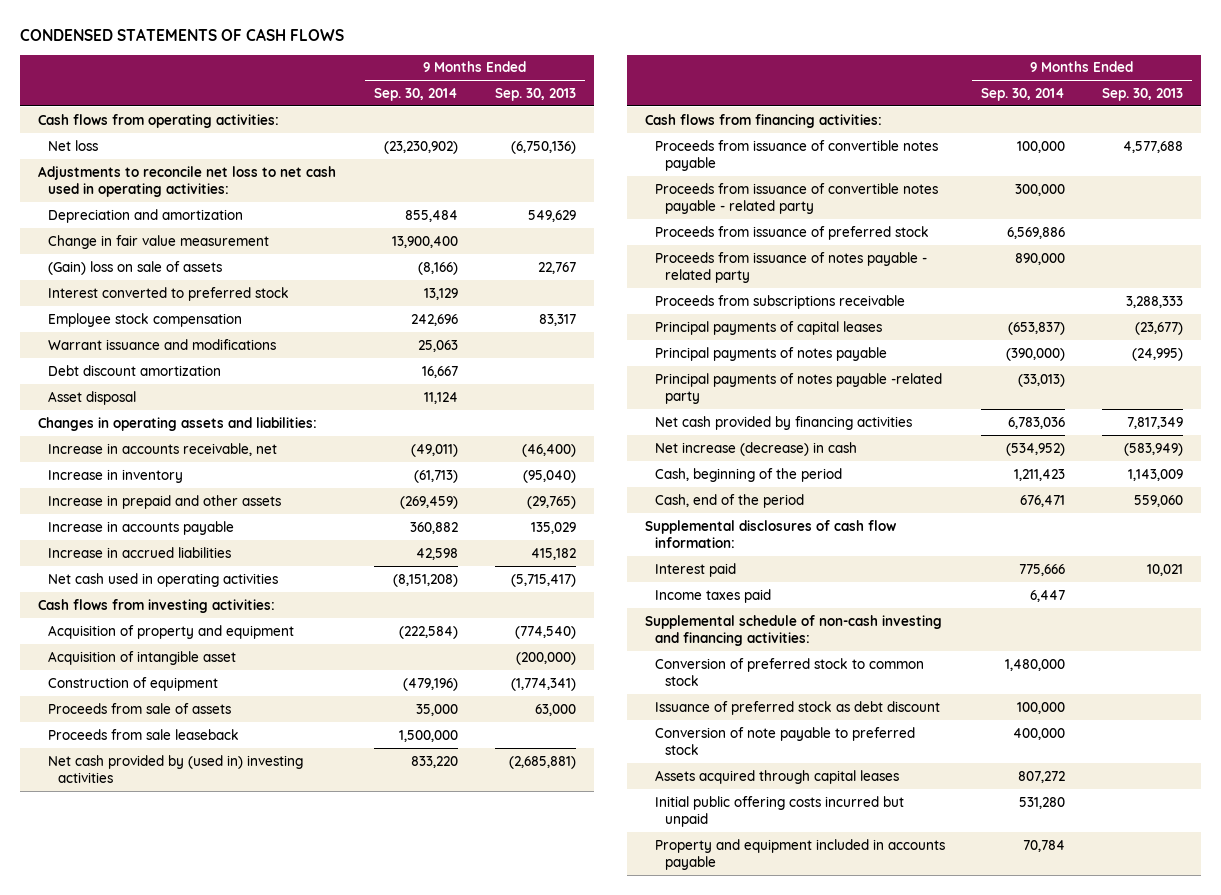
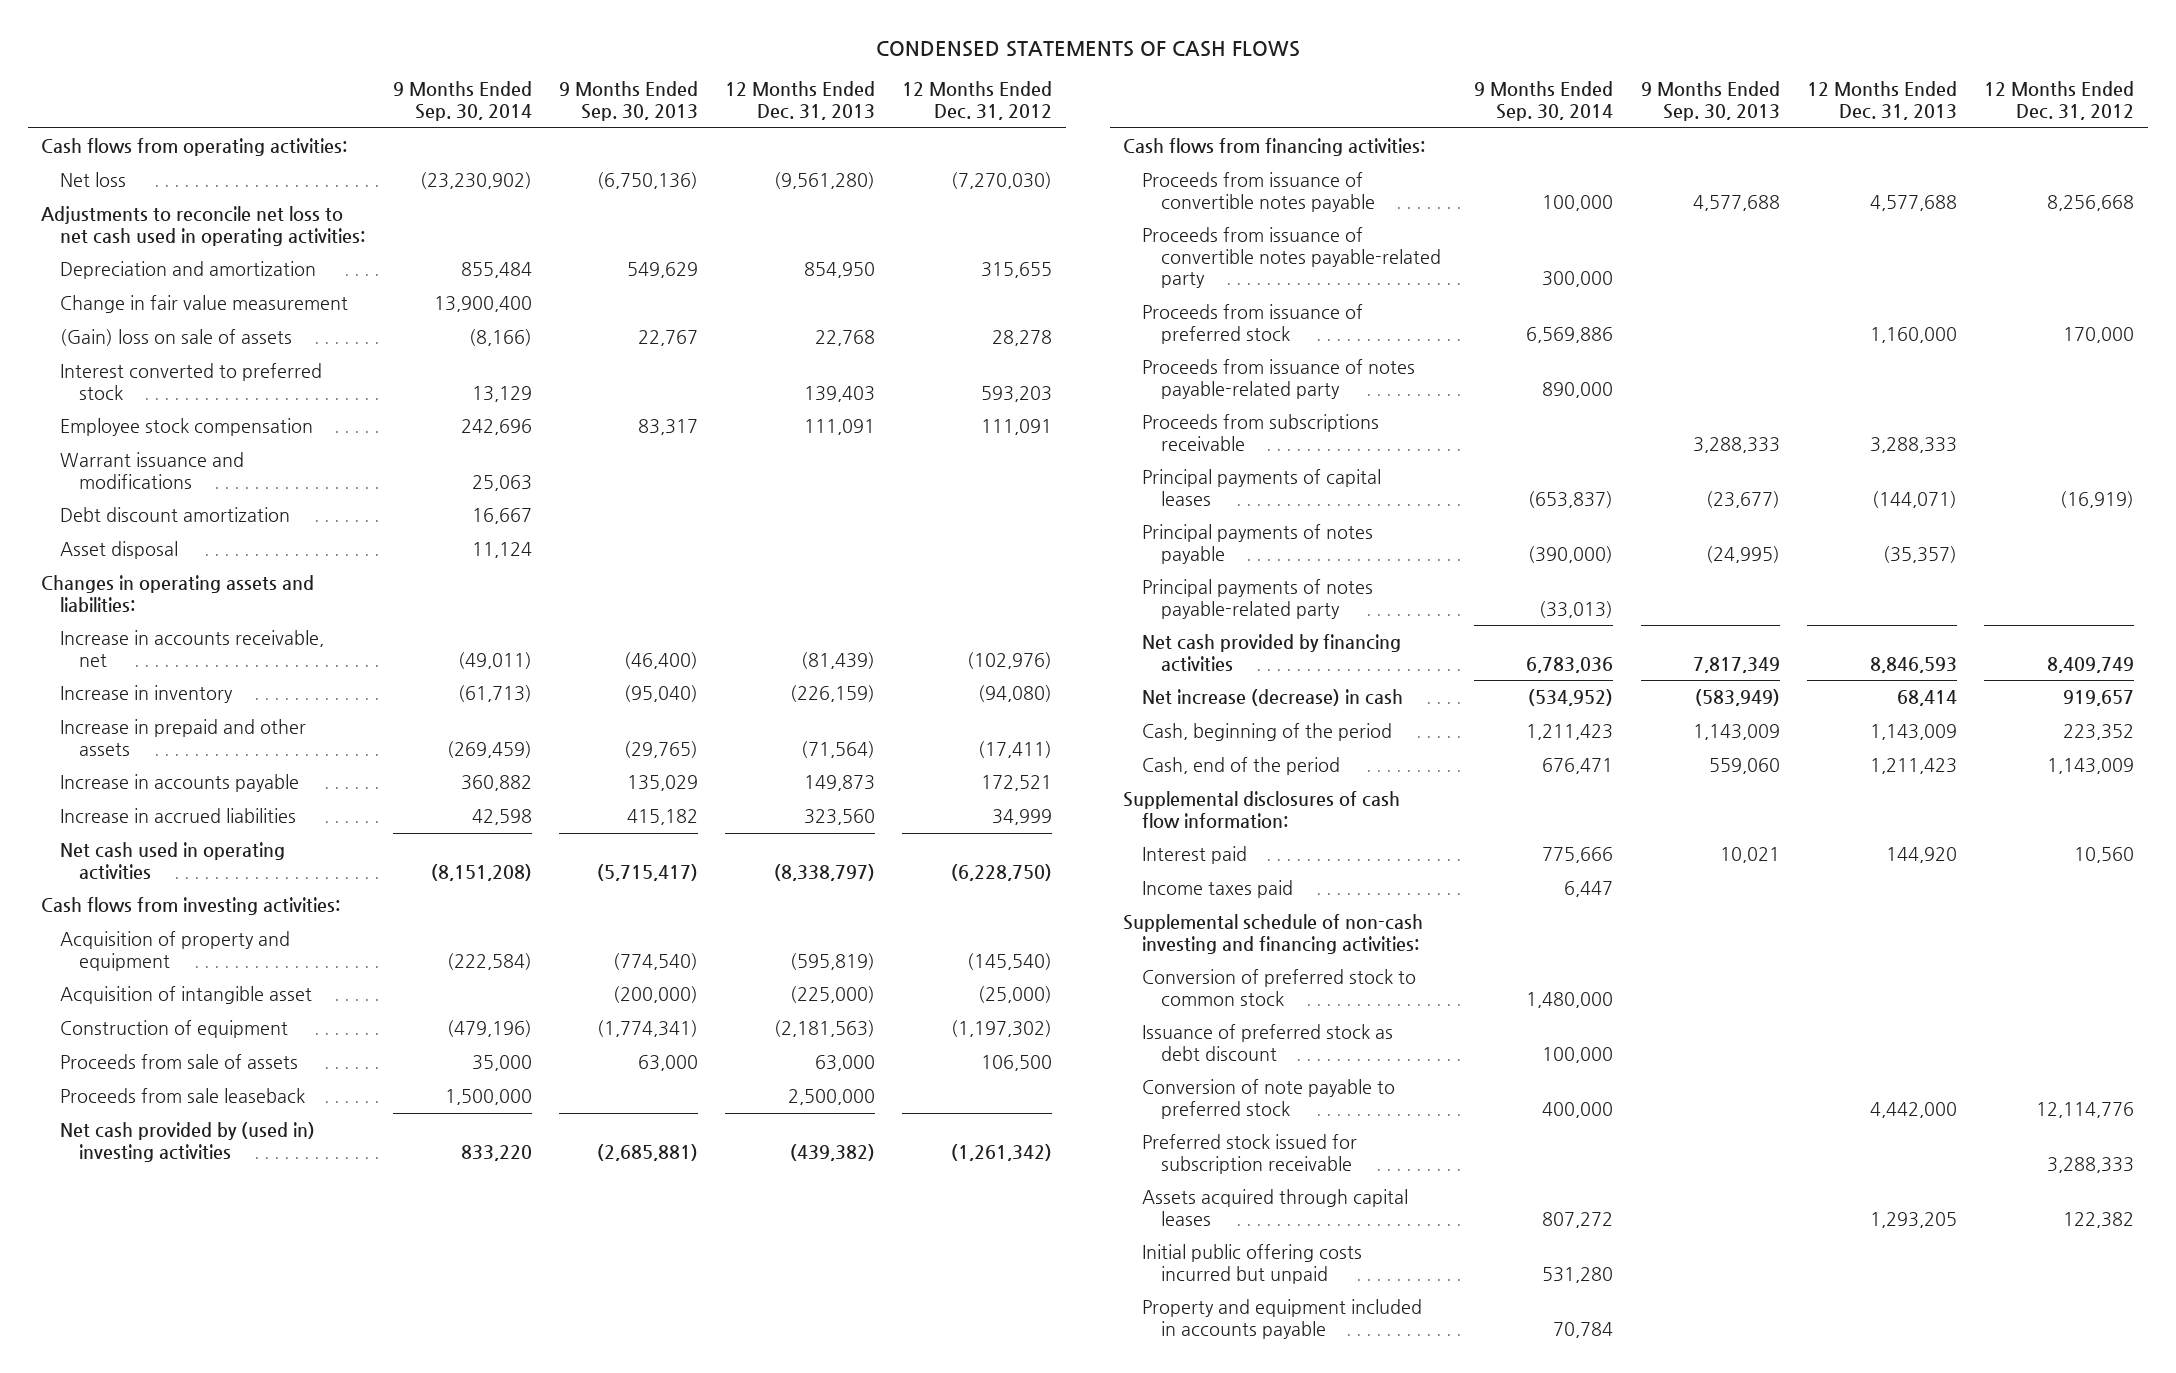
- | 9 Months Ended Sep. 30, 2014 | 9 Months Ended Sep. 30, 2013
+ | 9 Months Ended Sep. 30, 2014 | 9 Months Ended Sep. 30, 2013 | 12 Months Ended Dec. 31, 2013 | 12 Months Ended Dec. 31, 2012
- Proceeds from issuance of convertible notes payable - related party | 300,000 |
+ Proceeds from issuance of convertible notes payable-related party | 300,000 | | |
- Proceeds from issuance of notes payable - related party | 890,000 |
+ Proceeds from issuance of notes payable-related party | 890,000 | | |
- Principal payments of notes payable -related party | (33,013) |
+ Principal payments of notes payable-related party | (33,013) | | |
+ Preferred stock issued for subscription receivable | | | | 3,288,333

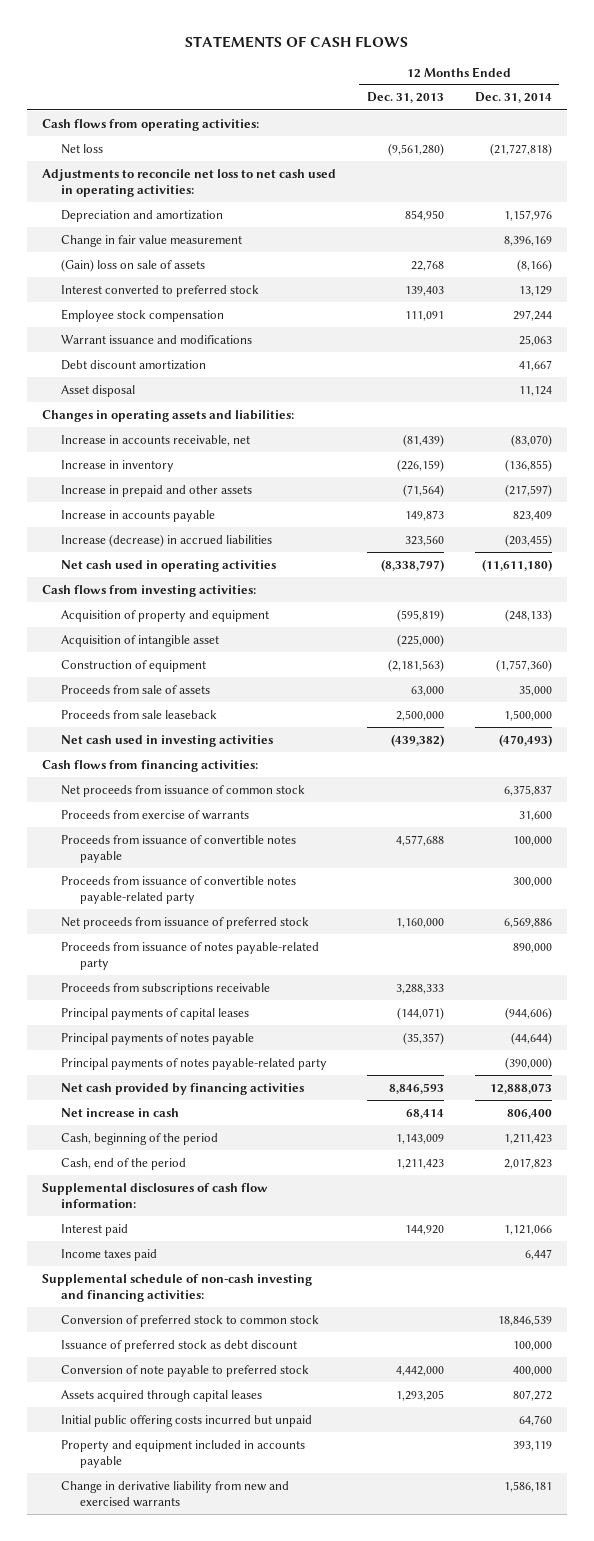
- CONDENSED STATEMENTS OF CASH FLOWS
+ STATEMENTS OF CASH FLOWS
- | 9 Months Ended Sep. 30, 2014 | 9 Months Ended Sep. 30, 2013 | 12 Months Ended Dec. 31, 2013 | 12 Months Ended Dec. 31, 2012
+ | 12 Months Ended Dec. 31, 2013 | 12 Months Ended Dec. 31, 2014
- Increase in accrued liabilities | 42,598 | 415,182 | 323,560 | 34,999
+ Increase (decrease) in accrued liabilities | 323,560 | (203,455)
- Net cash provided by (used in) investing activities | 833,220 | (2,685,881) | (439,382) | (1,261,342)
+ Net cash used in investing activities | (439,382) | (470,493)
+ Net proceeds from issuance of common stock | | 6,375,837
+ Proceeds from exercise of warrants | | 31,600
- Proceeds from issuance of preferred stock | 6,569,886 | | 1,160,000 | 170,000
+ Net proceeds from issuance of preferred stock | 1,160,000 | 6,569,886
- Net increase (decrease) in cash | (534,952) | (583,949) | 68,414 | 919,657
+ Net increase in cash | 68,414 | 806,400
- Preferred stock issued for subscription receivable | | | | 3,288,333
+ Change in derivative liability from new and exercised warrants | | 1,586,181

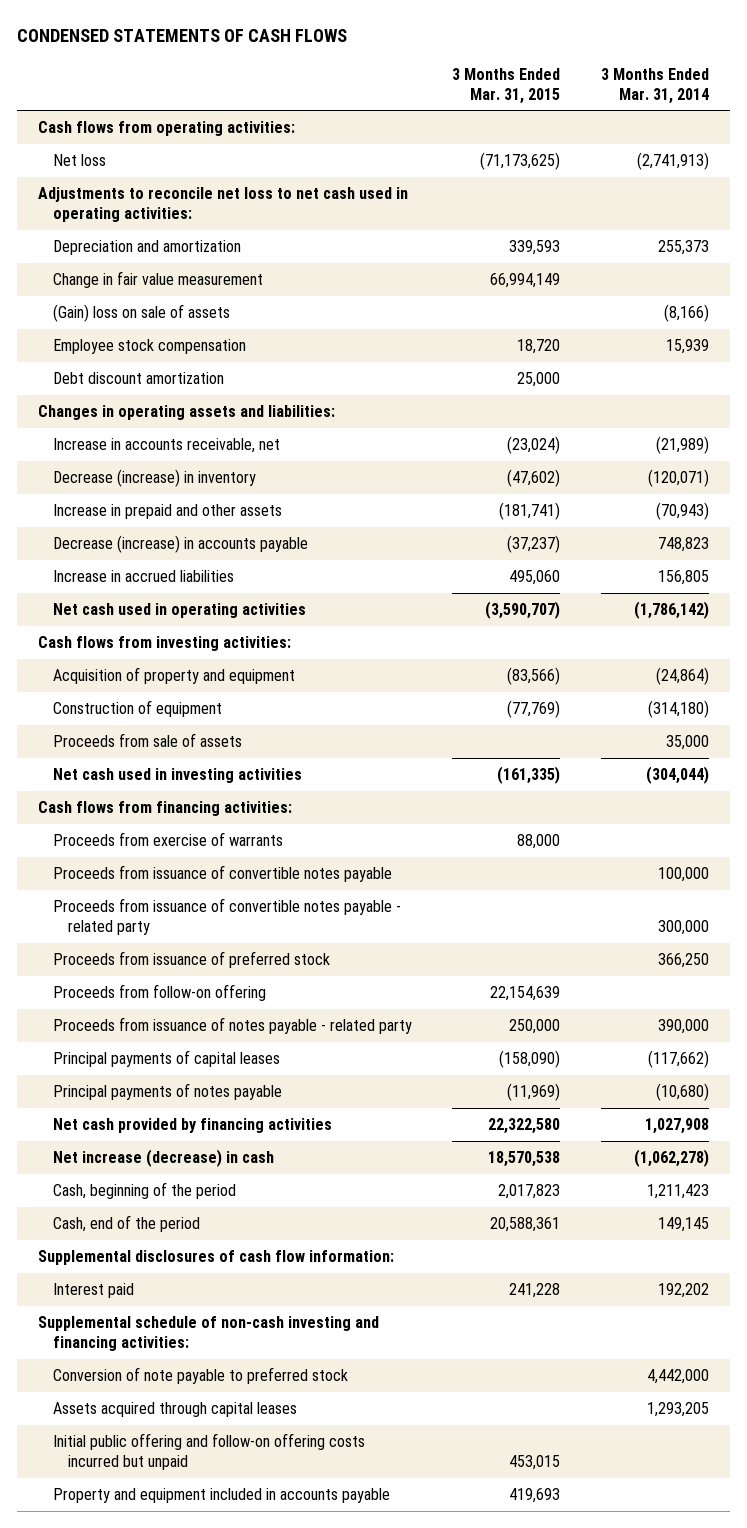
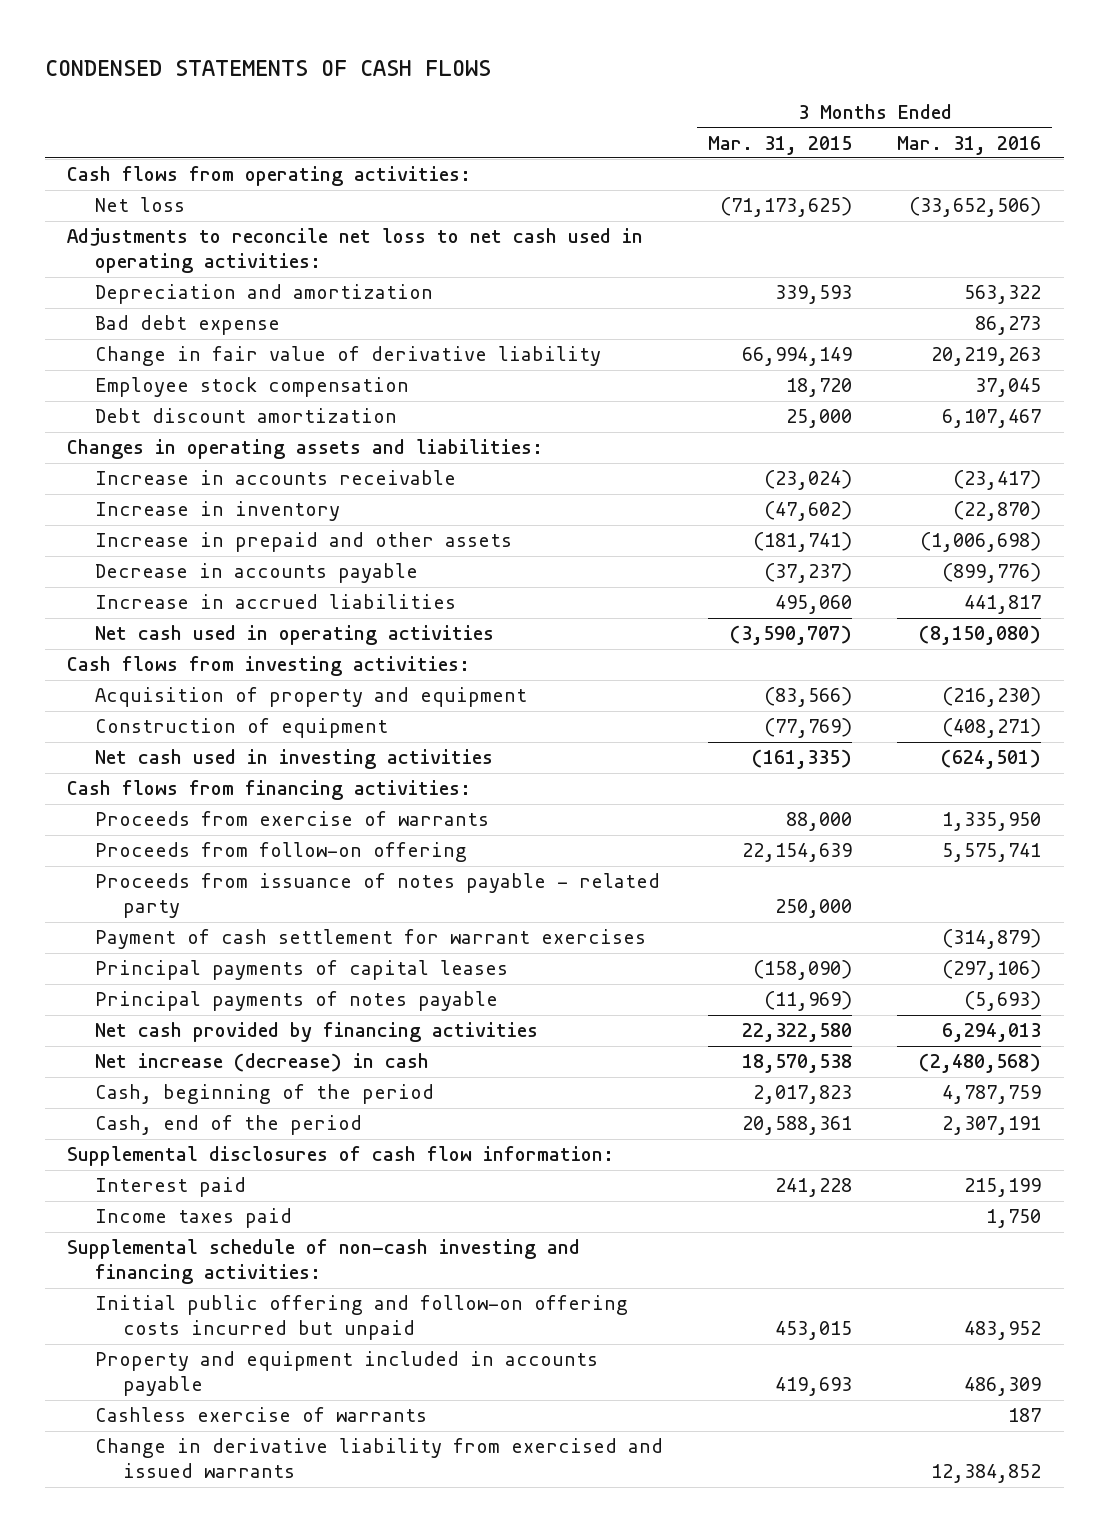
- | 3 Months Ended Mar. 31, 2015 | 3 Months Ended Mar. 31, 2014
+ | 3 Months Ended Mar. 31, 2015 | 3 Months Ended Mar. 31, 2016
- Change in fair value measurement | 66,994,149 |
- (Gain) loss on sale of assets | | (8,166)
+ Bad debt expense | | 86,273
+ Change in fair value of derivative liability | 66,994,149 | 20,219,263
- Increase in accounts receivable, net | (23,024) | (21,989)
- Decrease (increase) in inventory | (47,602) | (120,071)
+ Increase in accounts receivable | (23,024) | (23,417)
+ Increase in inventory | (47,602) | (22,870)
- Decrease (increase) in accounts payable | (37,237) | 748,823
+ Decrease in accounts payable | (37,237) | (899,776)
- Proceeds from sale of assets | | 35,000
- Proceeds from issuance of convertible notes payable | | 100,000
- Proceeds from issuance of convertible notes payable - related party | | 300,000
- Proceeds from issuance of preferred stock | | 366,250
+ Payment of cash settlement for warrant exercises | | (314,879)
+ Income taxes paid | | 1,750
- Conversion of note payable to preferred stock | | 4,442,000
- Assets acquired through capital leases | | 1,293,205
+ Cashless exercise of warrants | | 187
+ Change in derivative liability from exercised and issued warrants | | 12,384,852

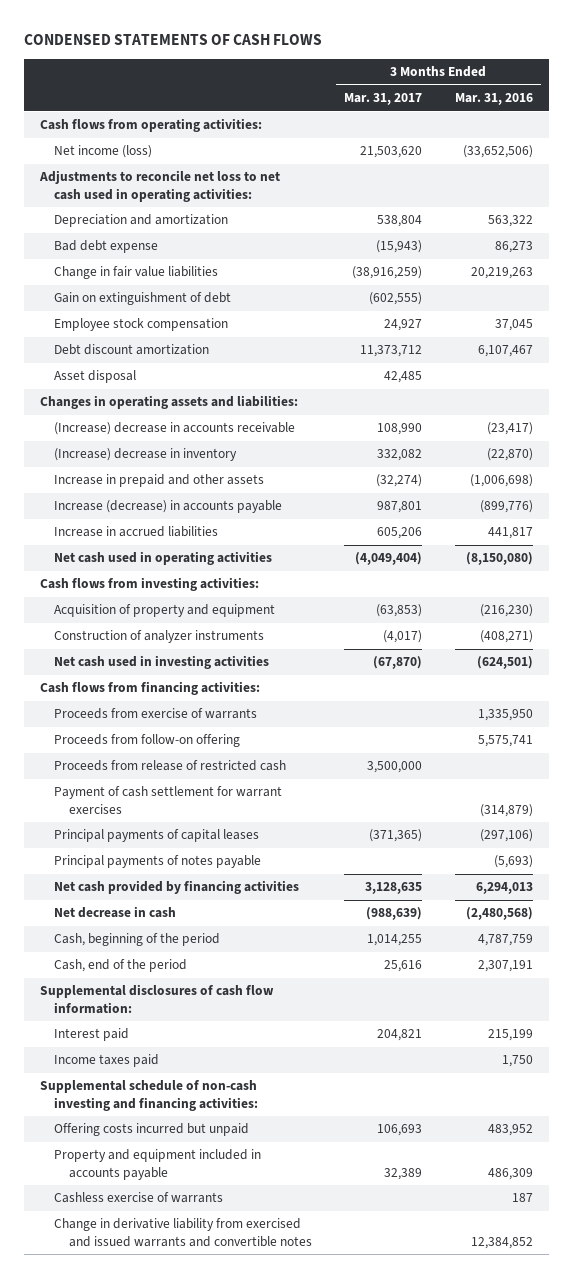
- | 3 Months Ended Mar. 31, 2015 | 3 Months Ended Mar. 31, 2016
+ | 3 Months Ended Mar. 31, 2017 | 3 Months Ended Mar. 31, 2016
- Net loss | (71,173,625) | (33,652,506)
+ Net income (loss) | 21,503,620 | (33,652,506)
- Change in fair value of derivative liability | 66,994,149 | 20,219,263
+ Change in fair value liabilities | (38,916,259) | 20,219,263
+ Gain on extinguishment of debt | (602,555) |
+ Asset disposal | 42,485 |
- Increase in accounts receivable | (23,024) | (23,417)
- Increase in inventory | (47,602) | (22,870)
+ (Increase) decrease in accounts receivable | 108,990 | (23,417)
+ (Increase) decrease in inventory | 332,082 | (22,870)
- Decrease in accounts payable | (37,237) | (899,776)
+ Increase (decrease) in accounts payable | 987,801 | (899,776)
- Construction of equipment | (77,769) | (408,271)
+ Construction of analyzer instruments | (4,017) | (408,271)
- Proceeds from issuance of notes payable - related party | 250,000 |
+ Proceeds from release of restricted cash | 3,500,000 |
- Net increase (decrease) in cash | 18,570,538 | (2,480,568)
+ Net decrease in cash | (988,639) | (2,480,568)
- Initial public offering and follow-on offering costs incurred but unpaid | 453,015 | 483,952
+ Offering costs incurred but unpaid | 106,693 | 483,952
- Change in derivative liability from exercised and issued warrants | | 12,384,852
+ Change in derivative liability from exercised and issued warrants and convertible notes | | 12,384,852

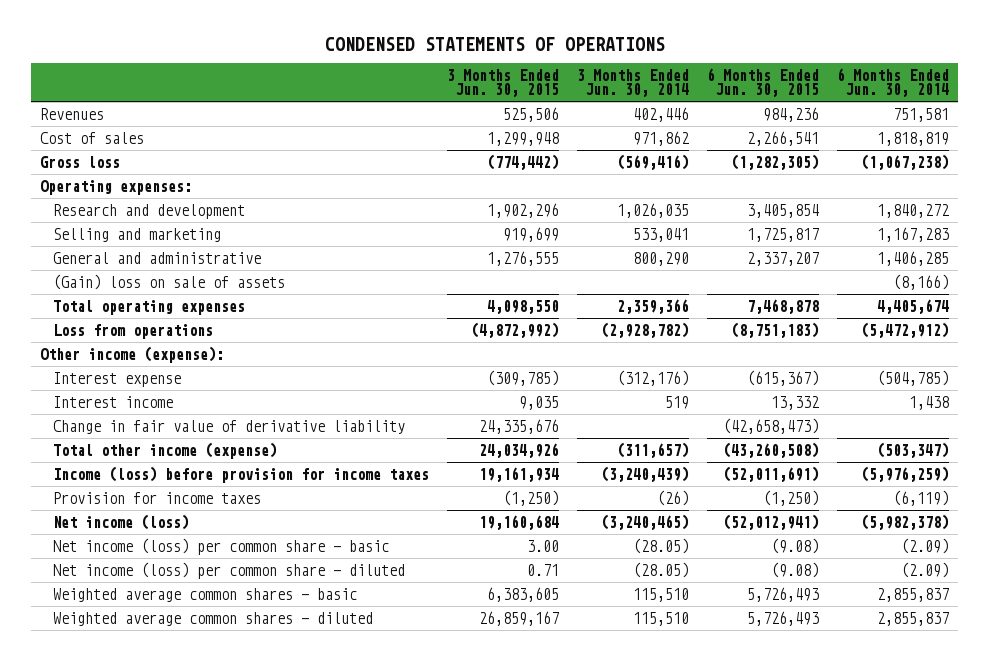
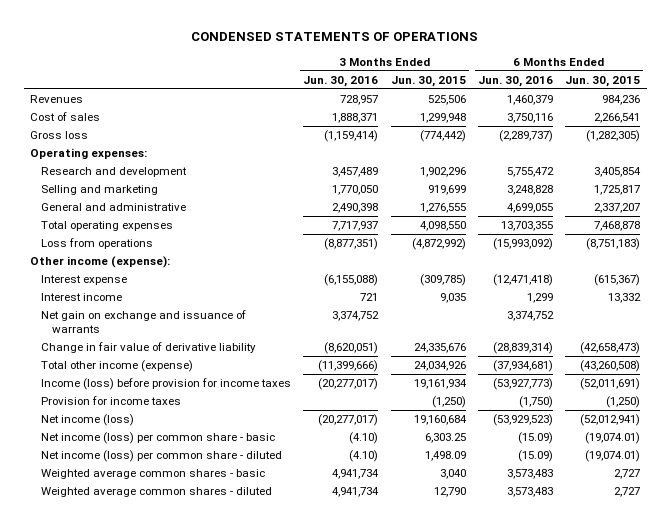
- | 3 Months Ended Jun. 30, 2015 | 3 Months Ended Jun. 30, 2014 | 6 Months Ended Jun. 30, 2015 | 6 Months Ended Jun. 30, 2014
+ | 3 Months Ended Jun. 30, 2016 | 3 Months Ended Jun. 30, 2015 | 6 Months Ended Jun. 30, 2016 | 6 Months Ended Jun. 30, 2015
- (Gain) loss on sale of assets | | | | (8,166)
+ Net gain on exchange and issuance of warrants | 3,374,752 | | 3,374,752 |
- Net income (loss) per common share - basic | 3.00 | (28.05) | (9.08) | (2.09)
- Net income (loss) per common share - diluted | 0.71 | (28.05) | (9.08) | (2.09)
- Weighted average common shares - basic | 6,383,605 | 115,510 | 5,726,493 | 2,855,837
- Weighted average common shares - diluted | 26,859,167 | 115,510 | 5,726,493 | 2,855,837
+ Net income (loss) per common share - basic | (4.10) | 6,303.25 | (15.09) | (19,074.01)
+ Net income (loss) per common share - diluted | (4.10) | 1,498.09 | (15.09) | (19,074.01)
+ Weighted average common shares - basic | 4,941,734 | 3,040 | 3,573,483 | 2,727
+ Weighted average common shares - diluted | 4,941,734 | 12,790 | 3,573,483 | 2,727

